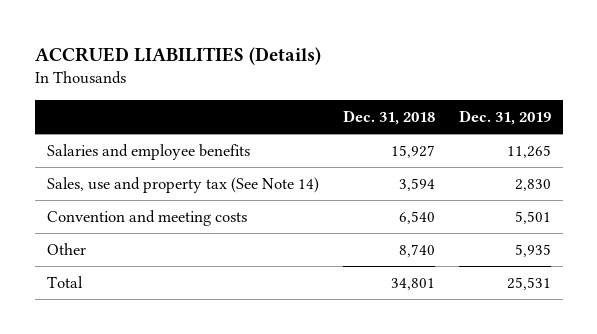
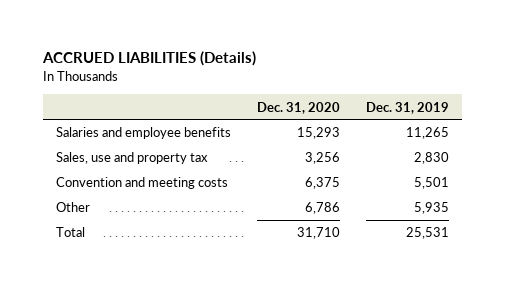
- | Dec. 31, 2018 | Dec. 31, 2019
+ | Dec. 31, 2020 | Dec. 31, 2019
- Sales, use and property tax (See Note 14) | 3,594 | 2,830
+ Sales, use and property tax | 3,256 | 2,830

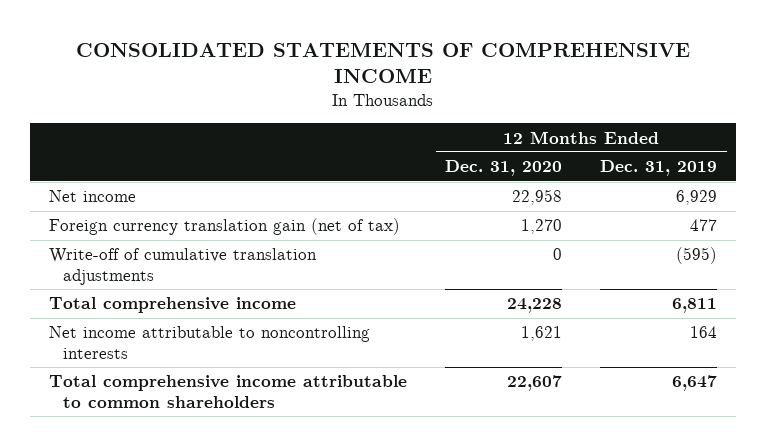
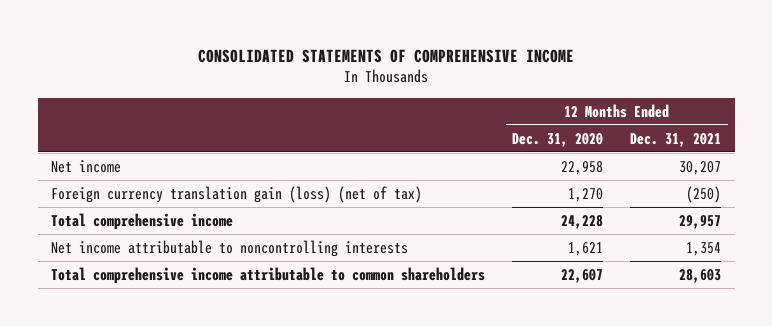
- | 12 Months Ended Dec. 31, 2020 | 12 Months Ended Dec. 31, 2019
+ | 12 Months Ended Dec. 31, 2020 | 12 Months Ended Dec. 31, 2021
- Foreign currency translation gain (net of tax) | 1,270 | 477
- Write-off of cumulative translation adjustments | 0 | (595)
+ Foreign currency translation gain (loss) (net of tax) | 1,270 | (250)

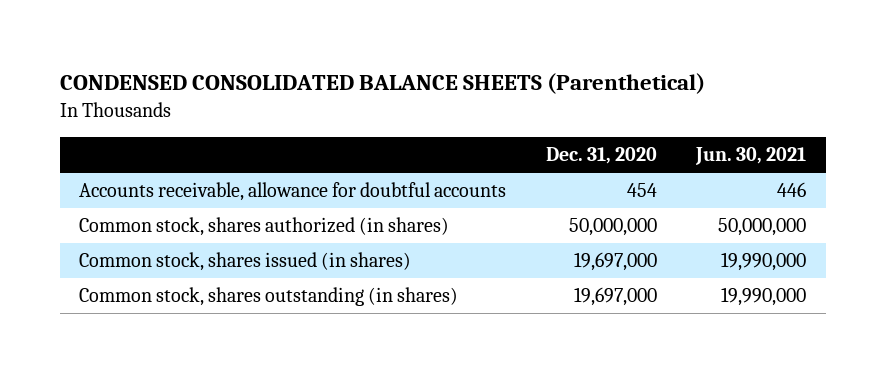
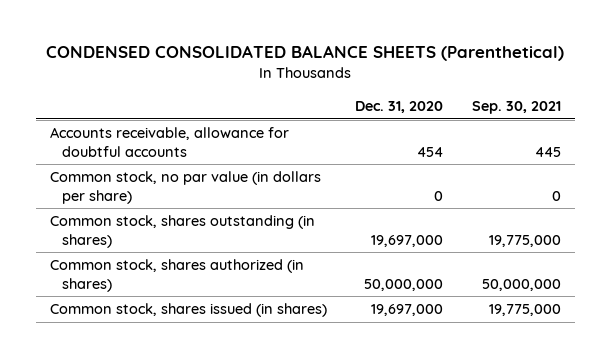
- | Dec. 31, 2020 | Jun. 30, 2021
+ | Dec. 31, 2020 | Sep. 30, 2021
+ Common stock, no par value (in dollars per share) | 0 | 0
moved up: Common stock, shares outstanding (in shares) | 19,697,000 | 19,775,000

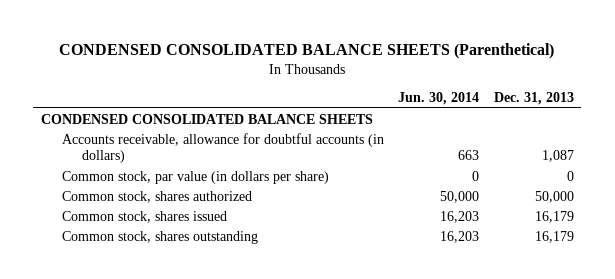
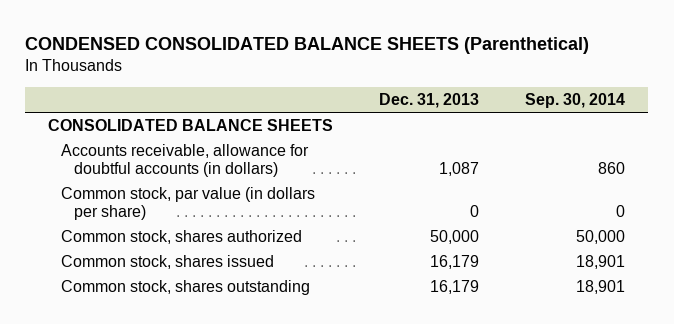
- | Jun. 30, 2014 | Dec. 31, 2013
+ | Dec. 31, 2013 | Sep. 30, 2014
- CONDENSED CONSOLIDATED BALANCE SHEETS
+ CONSOLIDATED BALANCE SHEETS

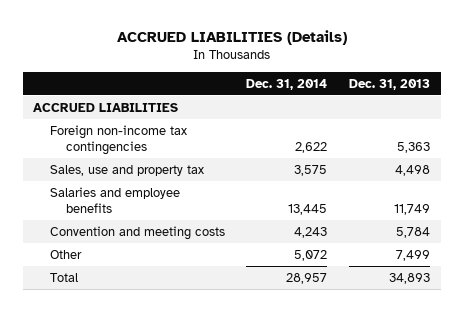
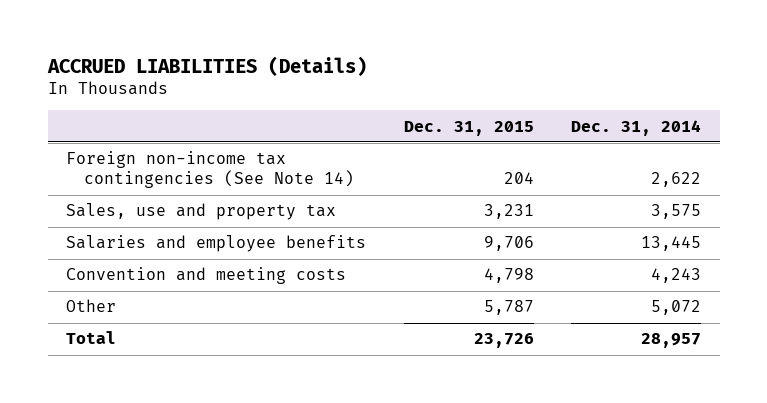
- | Dec. 31, 2014 | Dec. 31, 2013
+ | Dec. 31, 2015 | Dec. 31, 2014
- ACCRUED LIABILITIES
- Foreign non-income tax contingencies | 2,622 | 5,363
+ Foreign non-income tax contingencies (See Note 14) | 204 | 2,622

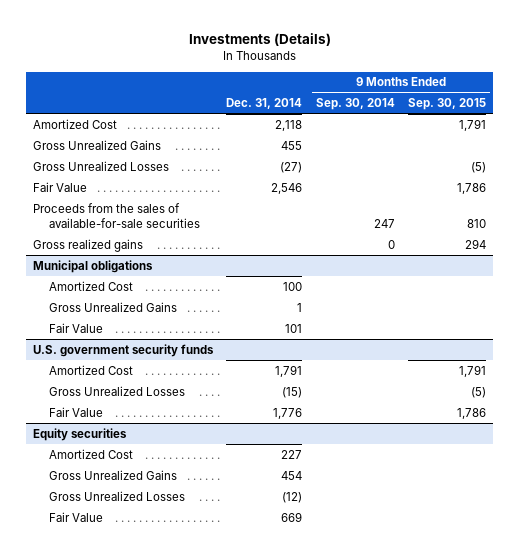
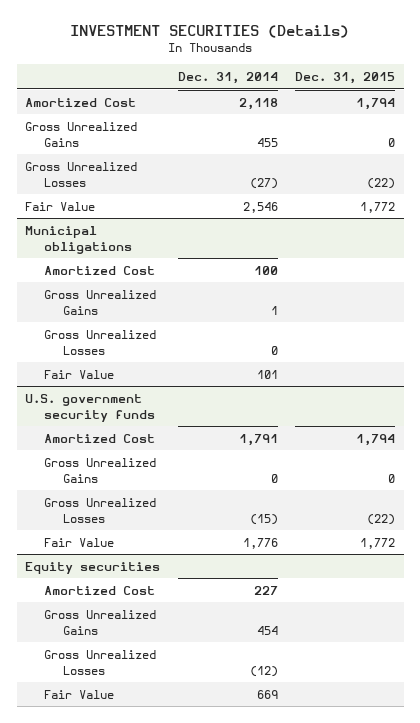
- Investments (Details)
+ INVESTMENT SECURITIES (Details)
- | Dec. 31, 2014 | 9 Months Ended Sep. 30, 2014 | 9 Months Ended Sep. 30, 2015
+ | Dec. 31, 2014 | Dec. 31, 2015
- Proceeds from the sales of available-for-sale securities | | 247 | 810
- Gross realized gains | | 0 | 294
@ Municipal obligations
+ Gross Unrealized Losses | 0 |
@ U.S. government security funds
+ Gross Unrealized Gains | 0 | 0

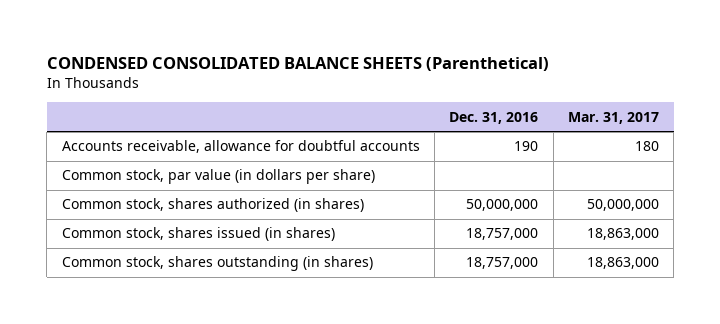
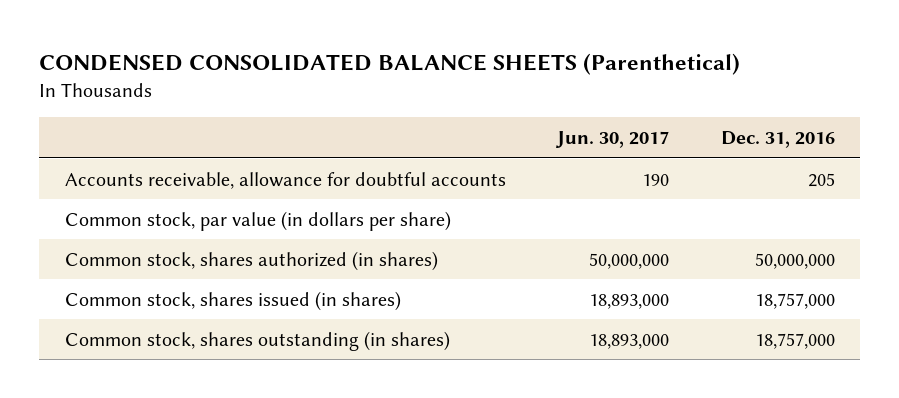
- | Dec. 31, 2016 | Mar. 31, 2017
+ | Jun. 30, 2017 | Dec. 31, 2016
- Accounts receivable, allowance for doubtful accounts | 190 | 180
+ Accounts receivable, allowance for doubtful accounts | 190 | 205

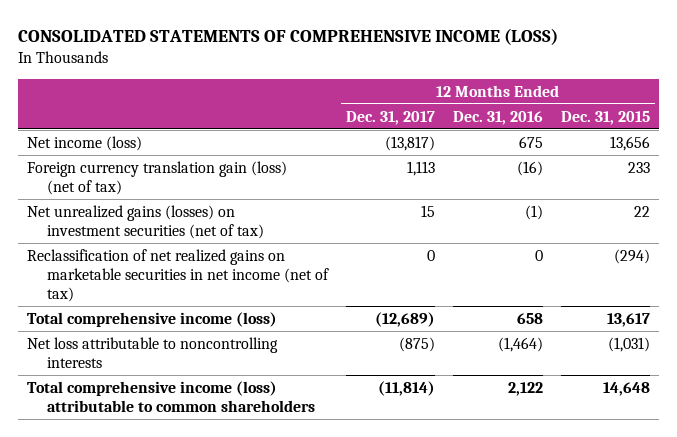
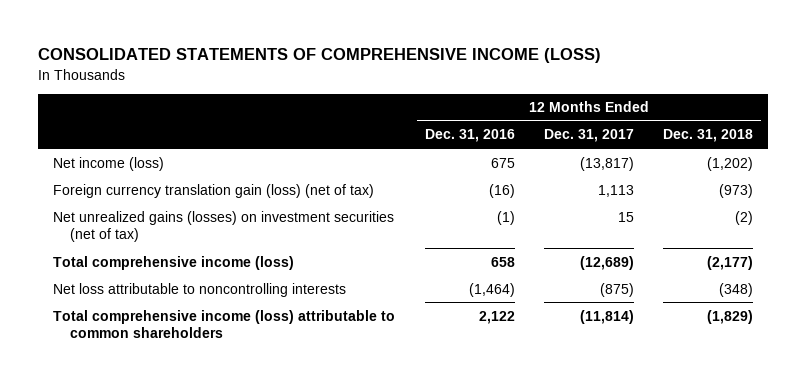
- | 12 Months Ended Dec. 31, 2017 | 12 Months Ended Dec. 31, 2016 | 12 Months Ended Dec. 31, 2015
+ | 12 Months Ended Dec. 31, 2016 | 12 Months Ended Dec. 31, 2017 | 12 Months Ended Dec. 31, 2018
- Reclassification of net realized gains on marketable securities in net income (net of tax) | 0 | 0 | (294)

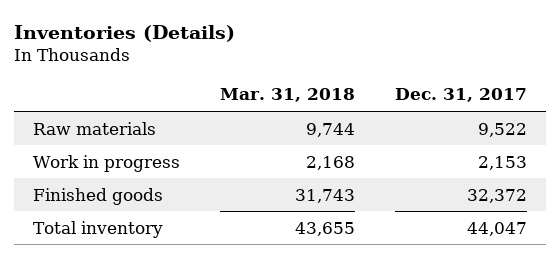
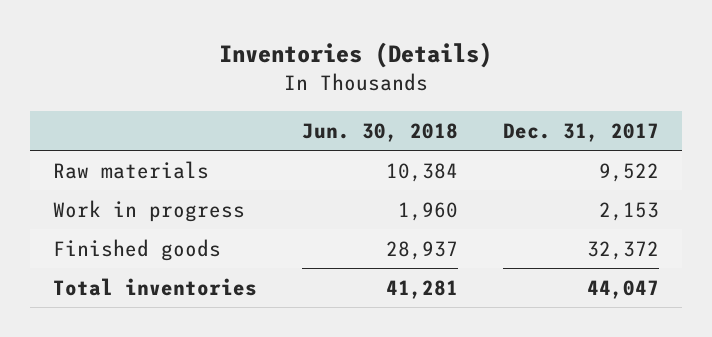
- | Mar. 31, 2018 | Dec. 31, 2017
+ | Jun. 30, 2018 | Dec. 31, 2017
- Total inventory | 43,655 | 44,047
+ Total inventories | 41,281 | 44,047

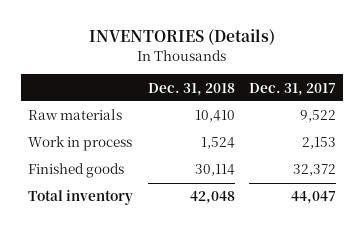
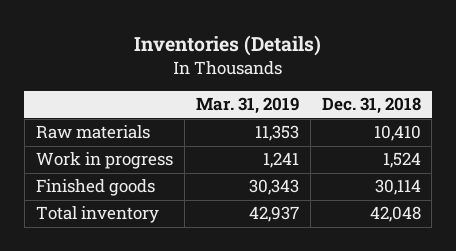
- INVENTORIES (Details)
+ Inventories (Details)
- | Dec. 31, 2018 | Dec. 31, 2017
+ | Mar. 31, 2019 | Dec. 31, 2018
- Work in process | 1,524 | 2,153
+ Work in progress | 1,241 | 1,524

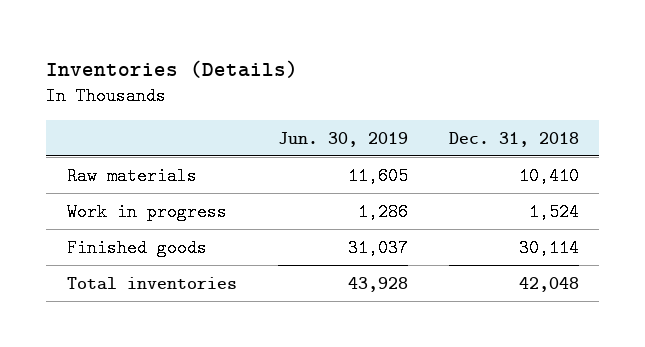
- | Mar. 31, 2019 | Dec. 31, 2018
+ | Jun. 30, 2019 | Dec. 31, 2018
- Total inventory | 42,937 | 42,048
+ Total inventories | 43,928 | 42,048

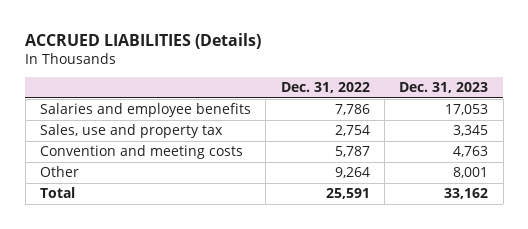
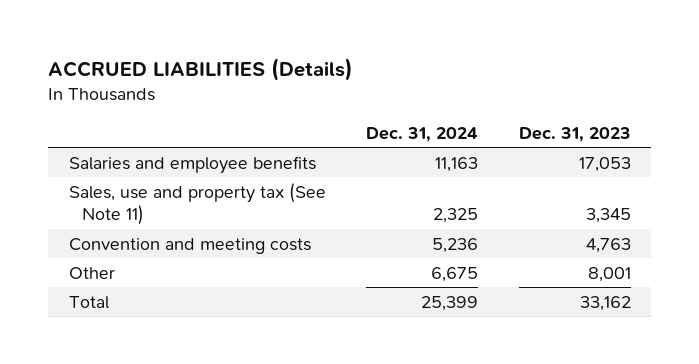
- | Dec. 31, 2022 | Dec. 31, 2023
+ | Dec. 31, 2024 | Dec. 31, 2023
- Sales, use and property tax | 2,754 | 3,345
+ Sales, use and property tax (See Note 11) | 2,325 | 3,345

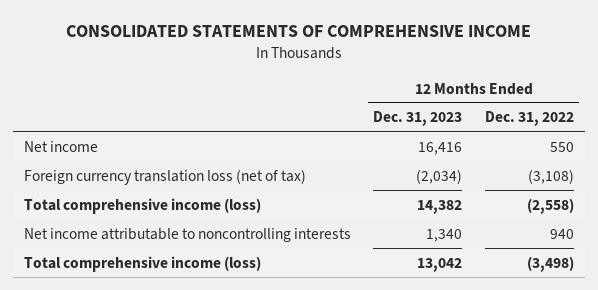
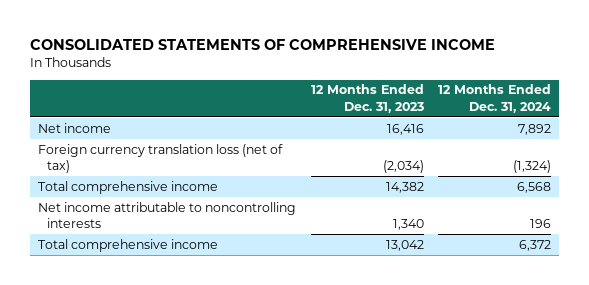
- | 12 Months Ended Dec. 31, 2023 | 12 Months Ended Dec. 31, 2022
+ | 12 Months Ended Dec. 31, 2023 | 12 Months Ended Dec. 31, 2024
- Total comprehensive income (loss) | 14,382 | (2,558)
+ Total comprehensive income | 14,382 | 6,568
- Total comprehensive income (loss) | 13,042 | (3,498)
+ Total comprehensive income | 13,042 | 6,372

